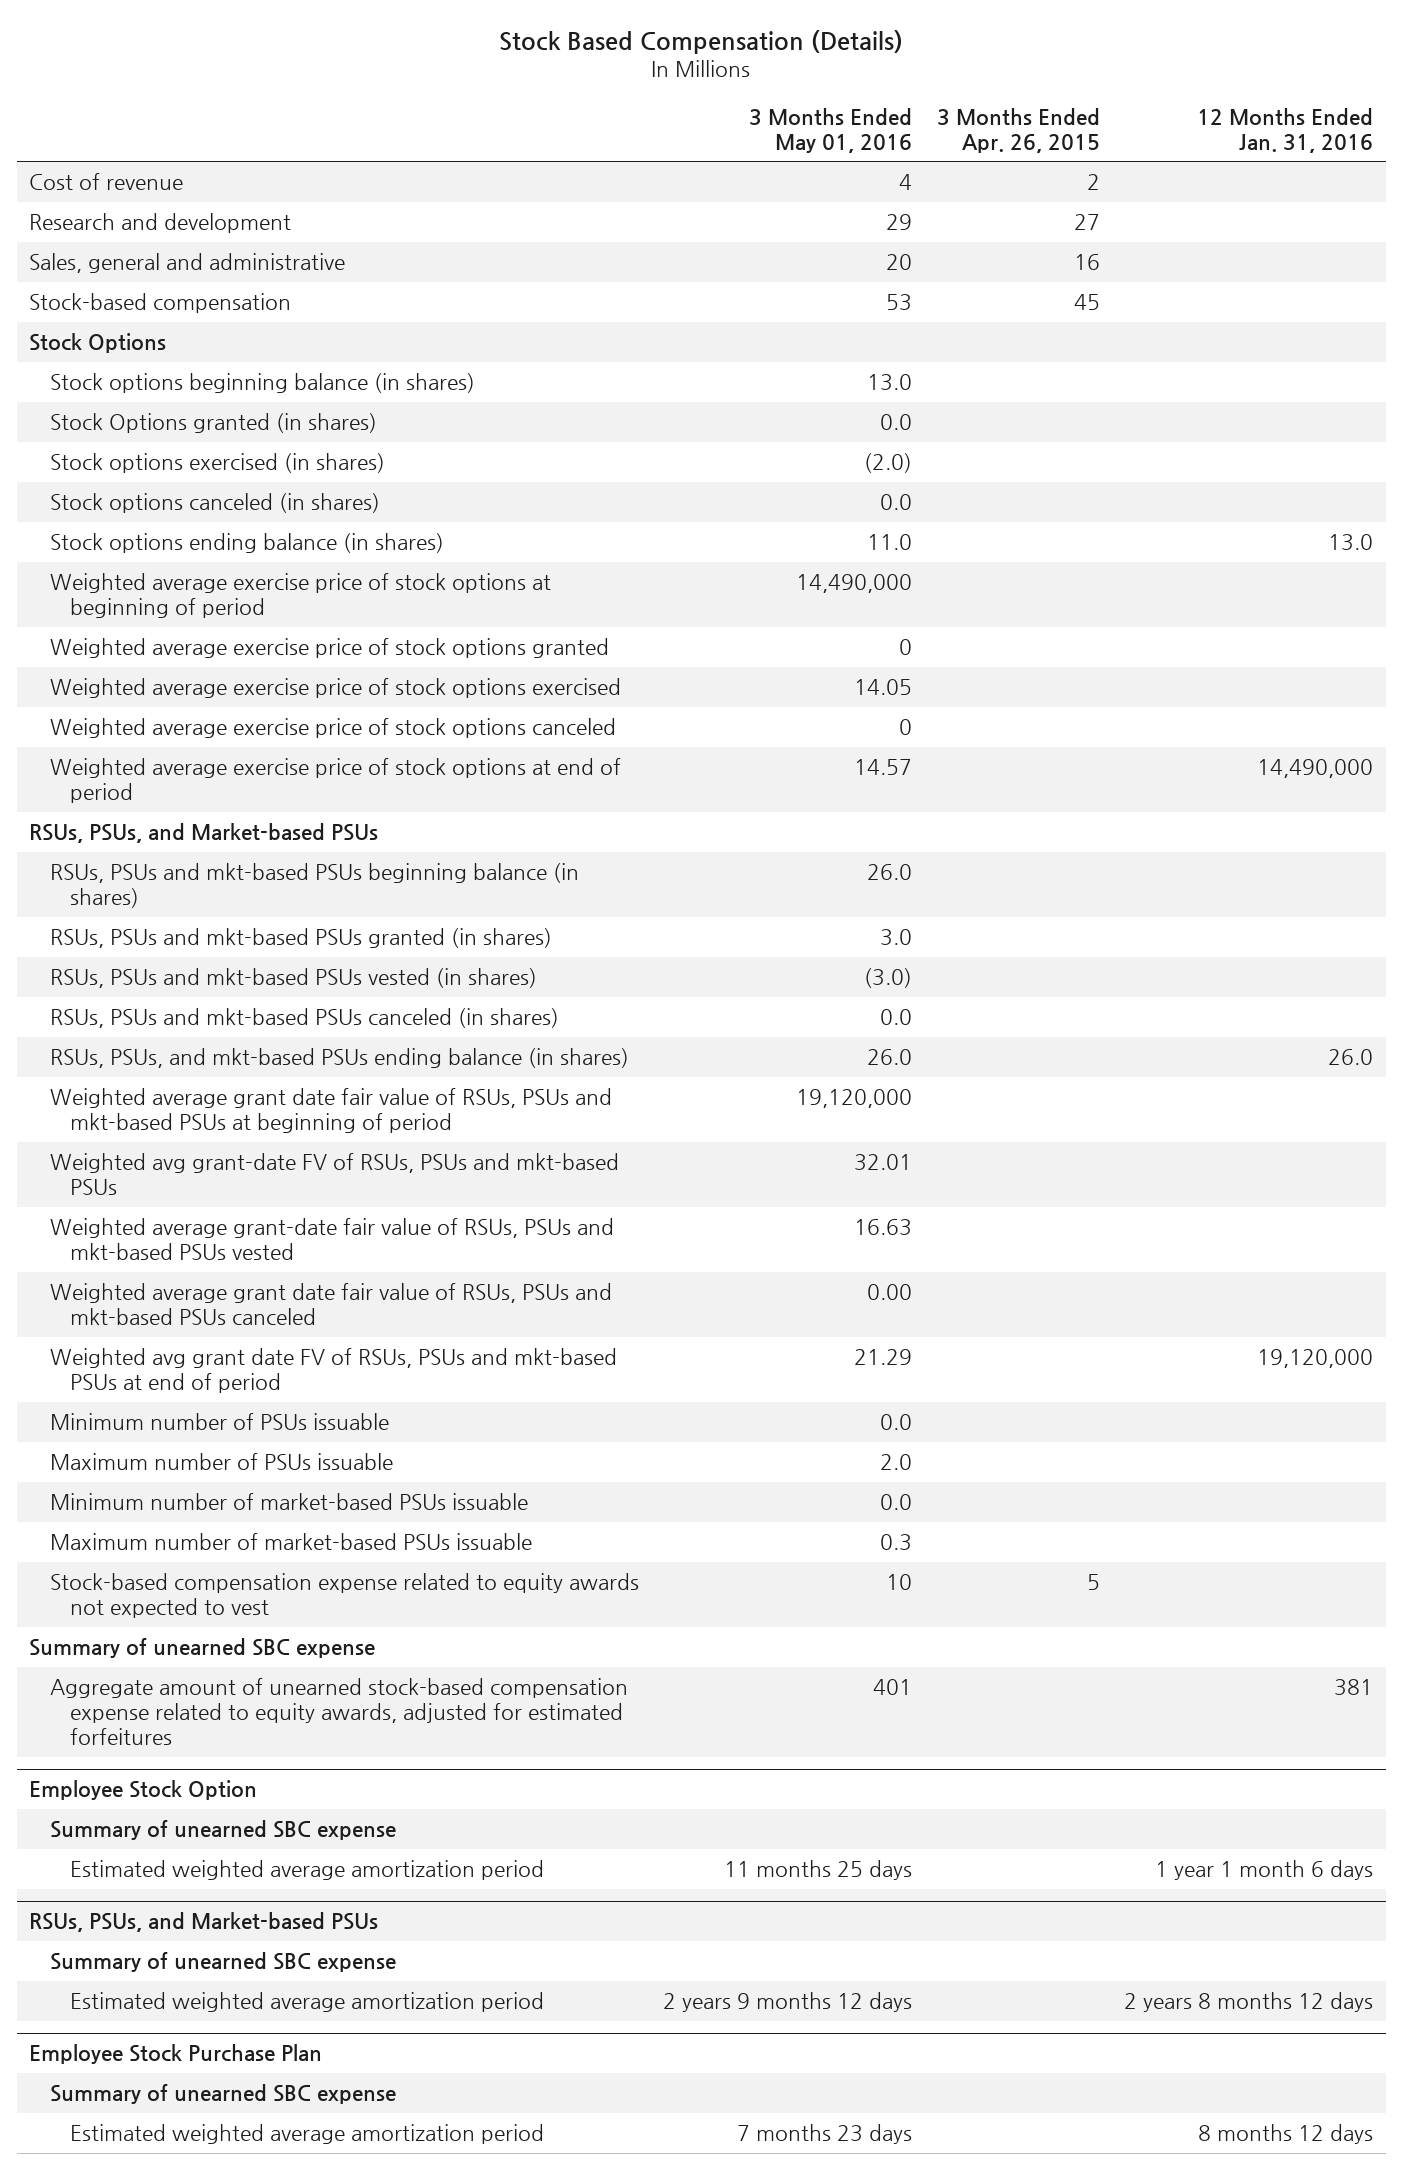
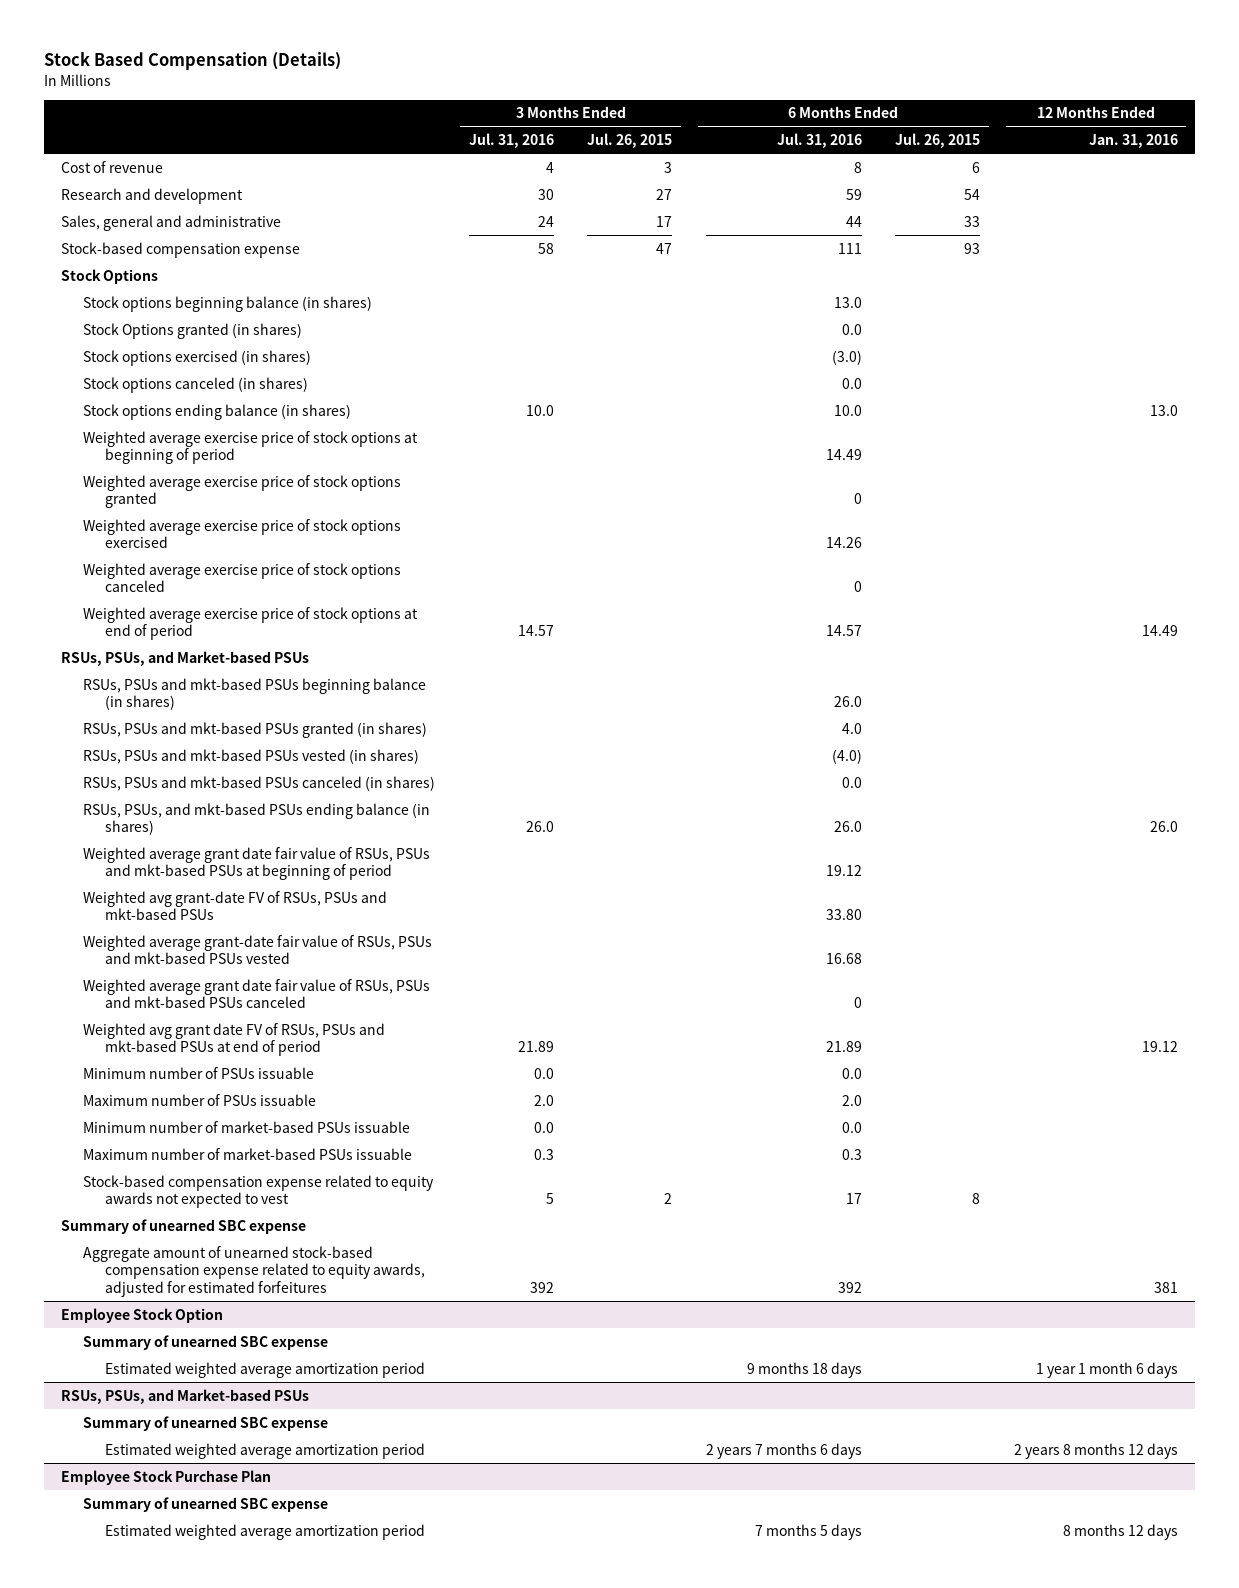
- | 3 Months Ended May 01, 2016 | 3 Months Ended Apr. 26, 2015 | 12 Months Ended Jan. 31, 2016
+ | 3 Months Ended Jul. 31, 2016 | 3 Months Ended Jul. 26, 2015 | 6 Months Ended Jul. 31, 2016 | 6 Months Ended Jul. 26, 2015 | 12 Months Ended Jan. 31, 2016
- Stock-based compensation | 53 | 45 |
+ Stock-based compensation expense | 58 | 47 | 111 | 93 |
- Weighted average exercise price of stock options at end of period | 14.57 | | 14,490,000
+ Weighted average exercise price of stock options at end of period | 14.57 | | 14.57 | | 14.49
- Weighted avg grant date FV of RSUs, PSUs and mkt-based PSUs at end of period | 21.29 | | 19,120,000
+ Weighted avg grant date FV of RSUs, PSUs and mkt-based PSUs at end of period | 21.89 | | 21.89 | | 19.12

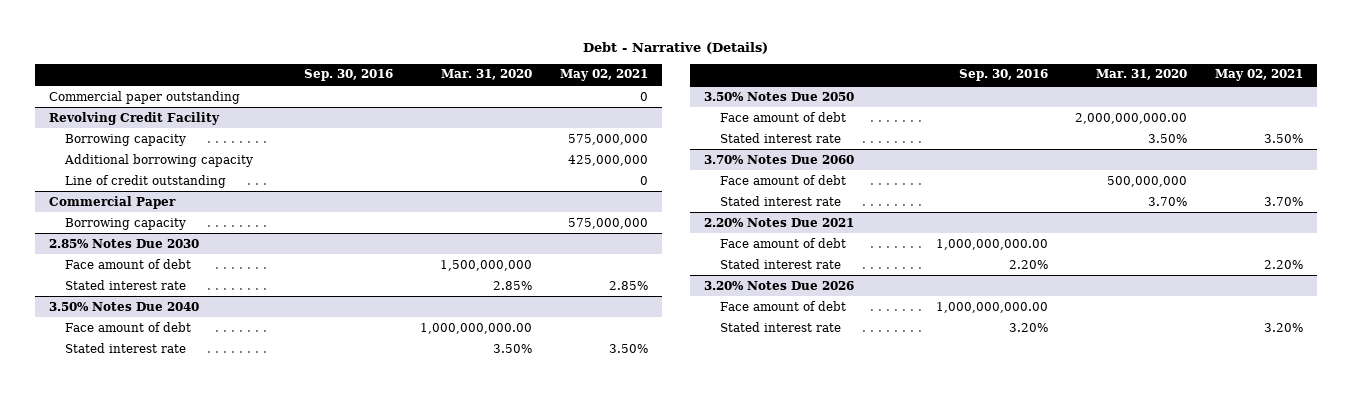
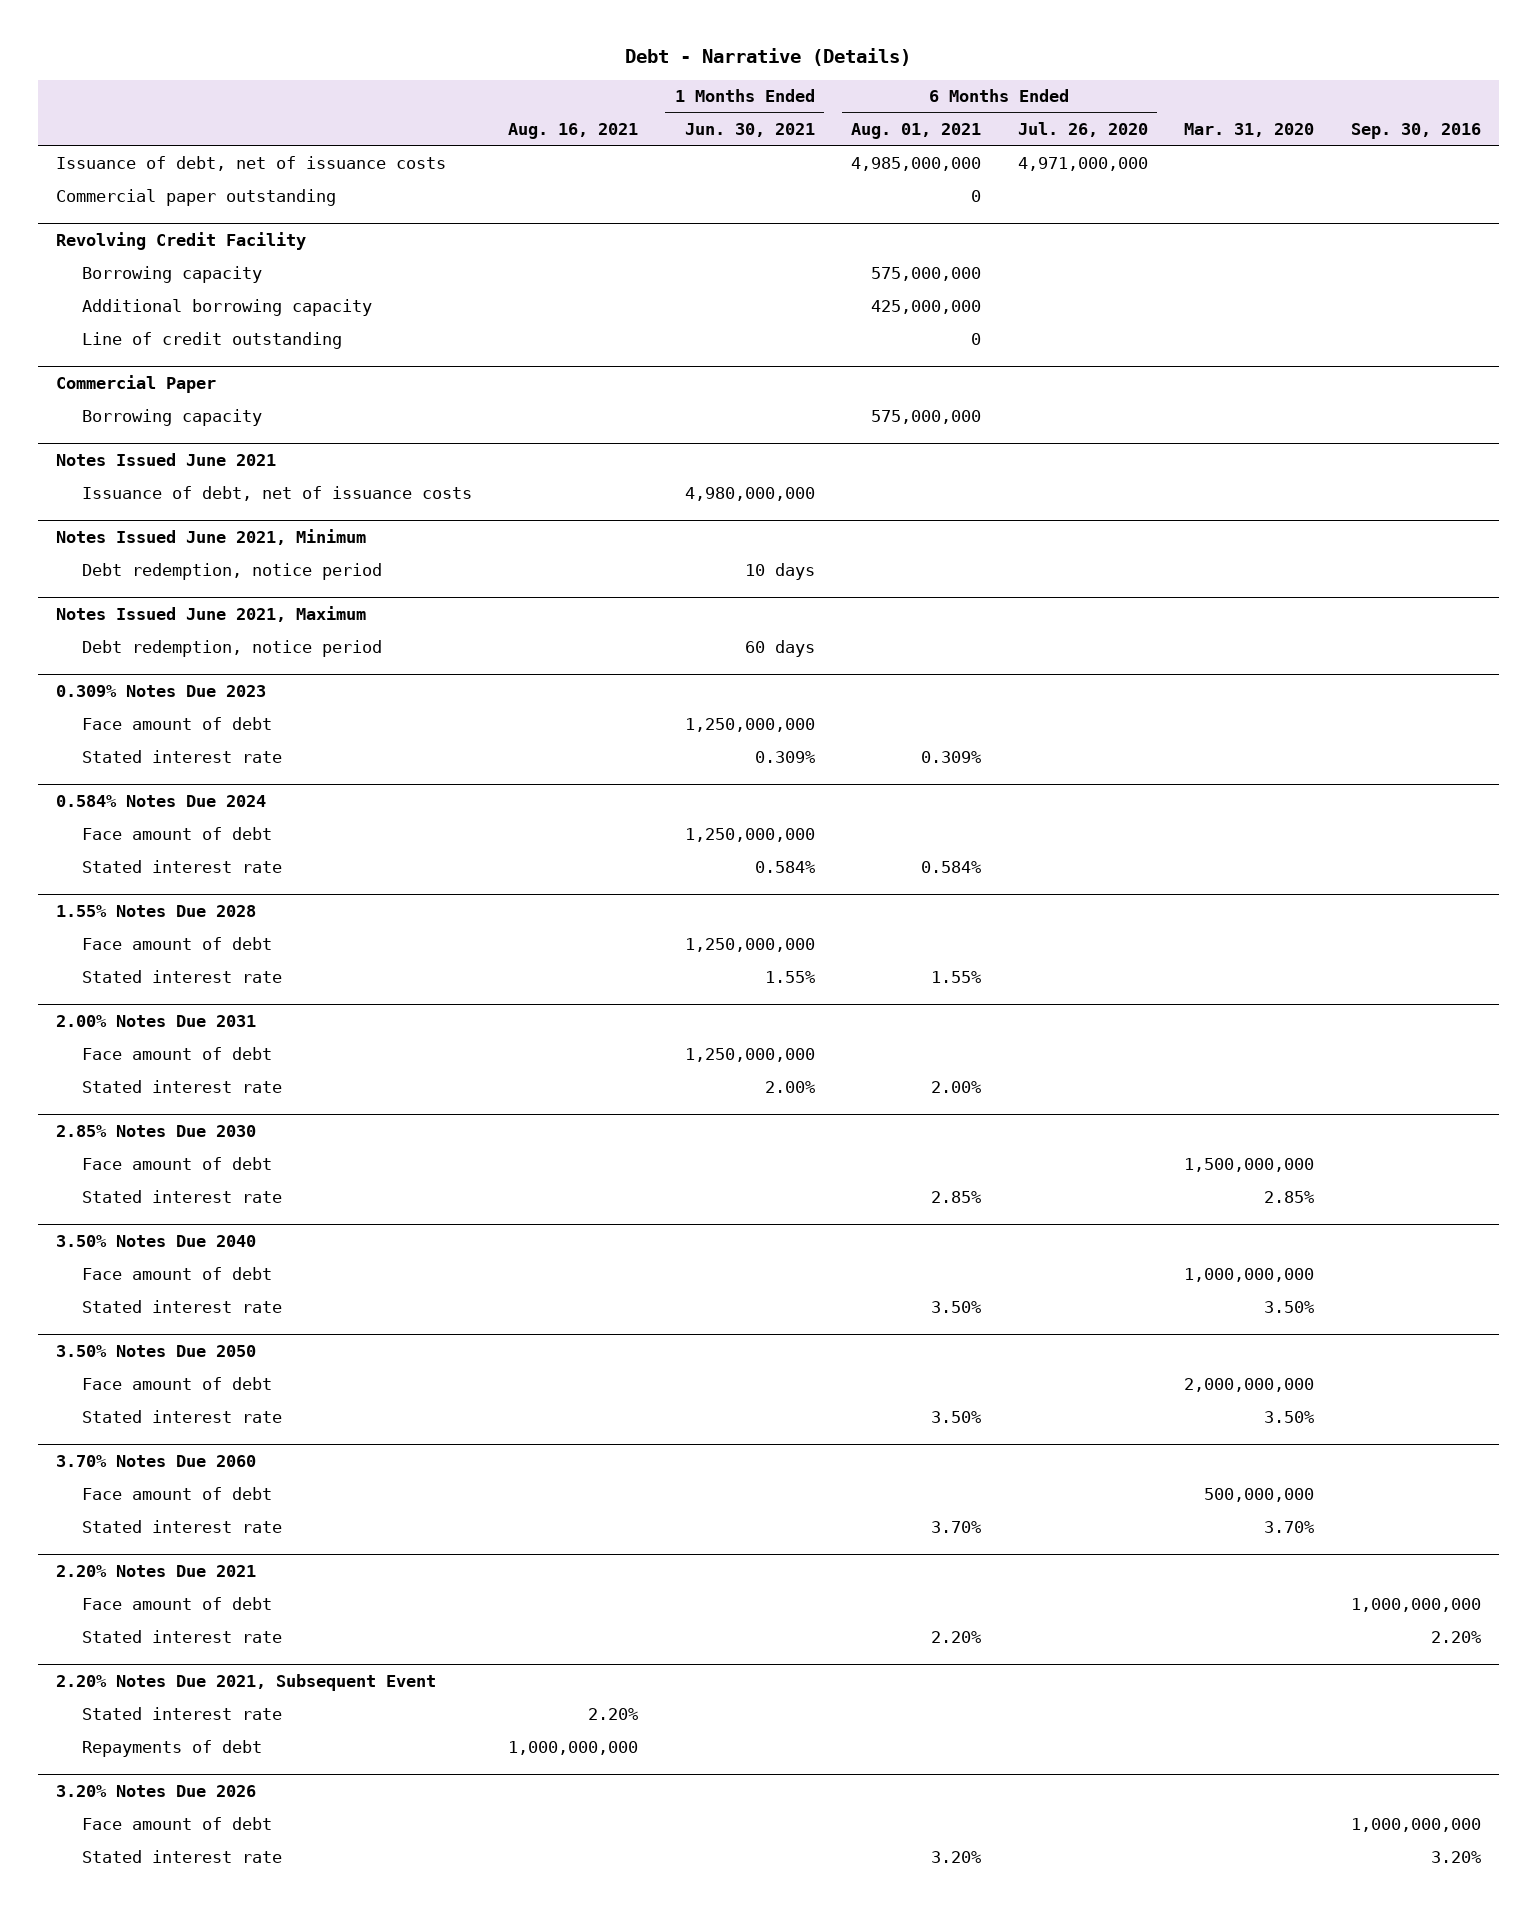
- | Sep. 30, 2016 | Mar. 31, 2020 | May 02, 2021
+ | Aug. 16, 2021 | 1 Months Ended Jun. 30, 2021 | 6 Months Ended Aug. 01, 2021 | 6 Months Ended Jul. 26, 2020 | Mar. 31, 2020 | Sep. 30, 2016
+ Issuance of debt, net of issuance costs | | | 4,985,000,000 | 4,971,000,000 | |
+ Notes Issued June 2021
+ Issuance of debt, net of issuance costs | | 4,980,000,000 | | | |
+ Notes Issued June 2021, Minimum
+ Debt redemption, notice period | | 10 days | | | |
+ Notes Issued June 2021, Maximum
+ Debt redemption, notice period | | 60 days | | | |
+ 0.309% Notes Due 2023
+ Face amount of debt | | 1,250,000,000 | | | |
+ Stated interest rate | | 0.309% | 0.309% | | |
+ 0.584% Notes Due 2024
+ Face amount of debt | | 1,250,000,000 | | | |
+ Stated interest rate | | 0.584% | 0.584% | | |
+ 1.55% Notes Due 2028
+ Face amount of debt | | 1,250,000,000 | | | |
+ Stated interest rate | | 1.55% | 1.55% | | |
+ 2.00% Notes Due 2031
+ Face amount of debt | | 1,250,000,000 | | | |
+ Stated interest rate | | 2.00% | 2.00% | | |
@ 3.50% Notes Due 2040
- Face amount of debt | | 1,000,000,000.00 |
+ Face amount of debt | | | | | 1,000,000,000 |
@ 3.50% Notes Due 2050
- Face amount of debt | | 2,000,000,000.00 |
+ Face amount of debt | | | | | 2,000,000,000 |
@ 2.20% Notes Due 2021
- Face amount of debt | 1,000,000,000.00 | |
+ Face amount of debt | | | | | | 1,000,000,000
+ 2.20% Notes Due 2021, Subsequent Event
+ Stated interest rate | 2.20% | | | | |
+ Repayments of debt | 1,000,000,000 | | | | |
@ 3.20% Notes Due 2026
- Face amount of debt | 1,000,000,000.00 | |
+ Face amount of debt | | | | | | 1,000,000,000

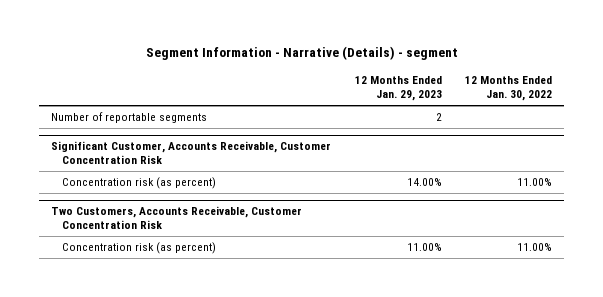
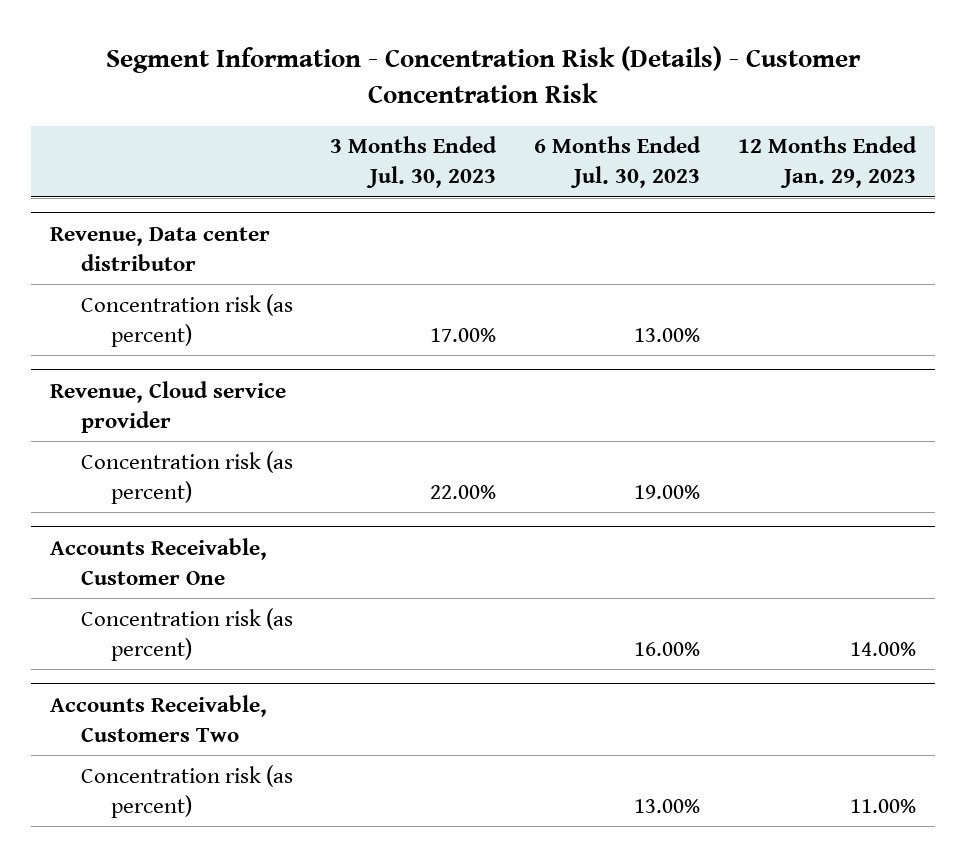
- Segment Information - Narrative (Details) - segment
+ Segment Information - Concentration Risk (Details) - Customer Concentration Risk
- | 12 Months Ended Jan. 29, 2023 | 12 Months Ended Jan. 30, 2022
+ | 3 Months Ended Jul. 30, 2023 | 6 Months Ended Jul. 30, 2023 | 12 Months Ended Jan. 29, 2023
- Number of reportable segments | 2 |
- Significant Customer, Accounts Receivable, Customer Concentration Risk
+ Revenue, Data center distributor
+ Concentration risk (as percent) | 17.00% | 13.00% |
+ Revenue, Cloud service provider
+ Concentration risk (as percent) | 22.00% | 19.00% |
+ Accounts Receivable, Customer One
- Two Customers, Accounts Receivable, Customer Concentration Risk
+ Accounts Receivable, Customers Two

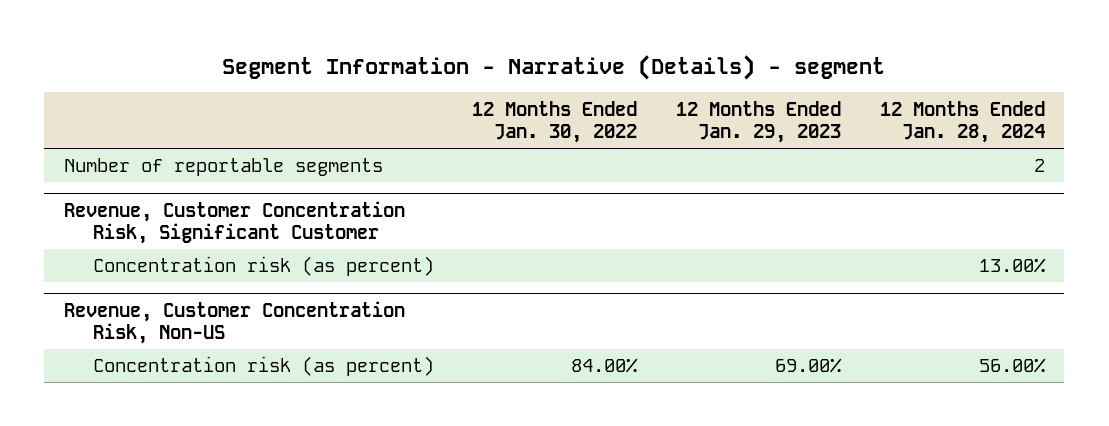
- Segment Information - Concentration Risk (Details) - Customer Concentration Risk
+ Segment Information - Narrative (Details) - segment
- | 3 Months Ended Jul. 30, 2023 | 6 Months Ended Jul. 30, 2023 | 12 Months Ended Jan. 29, 2023
+ | 12 Months Ended Jan. 30, 2022 | 12 Months Ended Jan. 29, 2023 | 12 Months Ended Jan. 28, 2024
- Revenue, Data center distributor
- Concentration risk (as percent) | 17.00% | 13.00% |
- Revenue, Cloud service provider
- Concentration risk (as percent) | 22.00% | 19.00% |
- Accounts Receivable, Customer One
- Concentration risk (as percent) | | 16.00% | 14.00%
- Accounts Receivable, Customers Two
- Concentration risk (as percent) | | 13.00% | 11.00%
+ Number of reportable segments | | | 2
+ Revenue, Customer Concentration Risk, Significant Customer
+ Concentration risk (as percent) | | | 13.00%
+ Revenue, Customer Concentration Risk, Non-US
+ Concentration risk (as percent) | 84.00% | 69.00% | 56.00%

